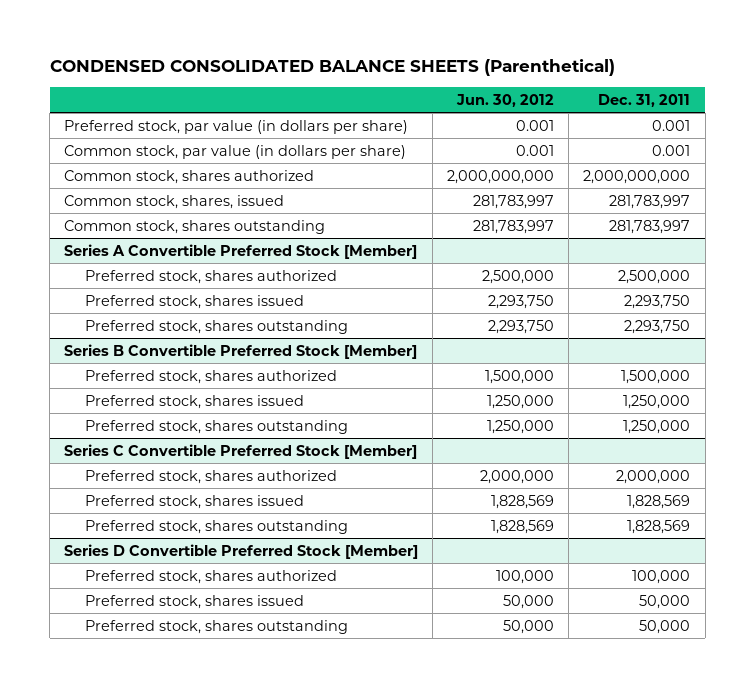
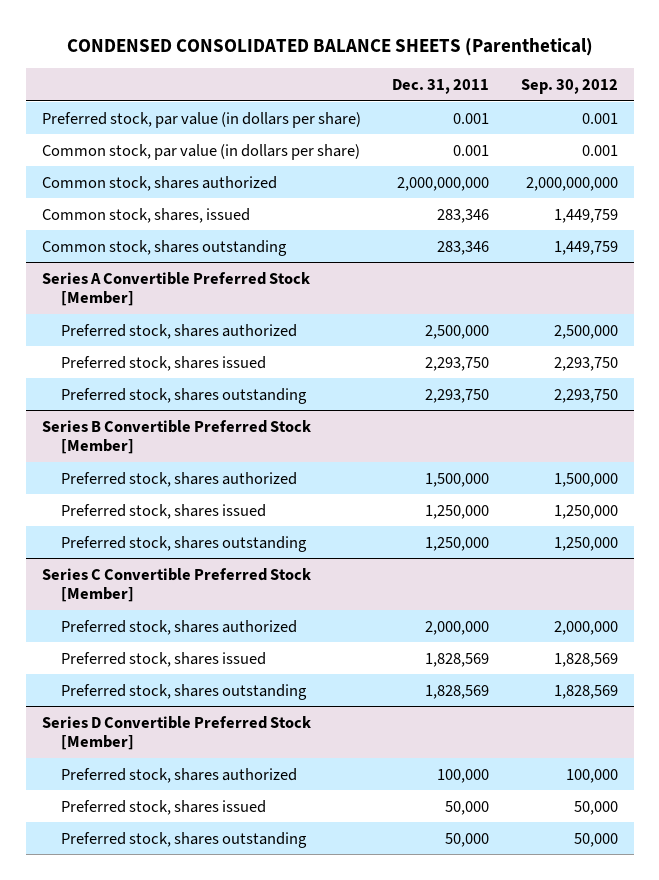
- | Jun. 30, 2012 | Dec. 31, 2011
+ | Dec. 31, 2011 | Sep. 30, 2012
- Common stock, shares, issued | 281,783,997 | 281,783,997
- Common stock, shares outstanding | 281,783,997 | 281,783,997
+ Common stock, shares, issued | 283,346 | 1,449,759
+ Common stock, shares outstanding | 283,346 | 1,449,759

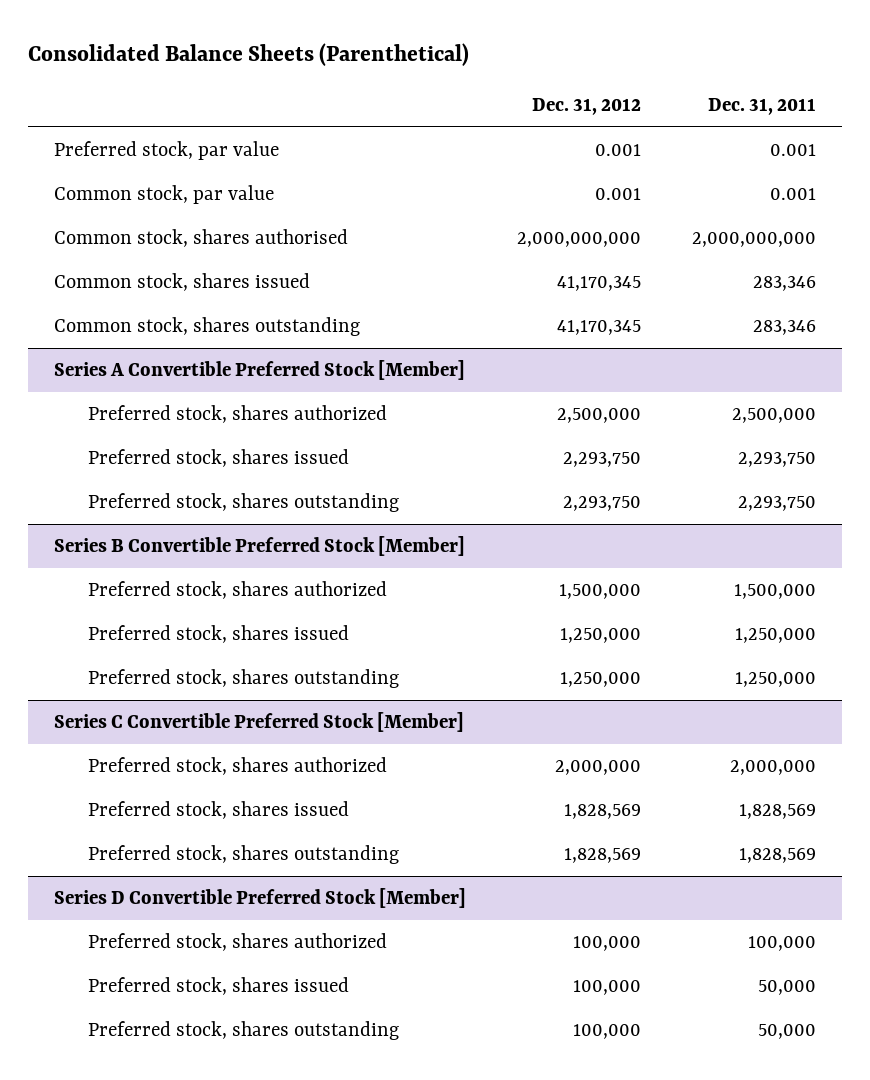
- CONDENSED CONSOLIDATED BALANCE SHEETS (Parenthetical)
+ Consolidated Balance Sheets (Parenthetical)
- | Dec. 31, 2011 | Sep. 30, 2012
+ | Dec. 31, 2012 | Dec. 31, 2011
- Preferred stock, par value (in dollars per share) | 0.001 | 0.001
- Common stock, par value (in dollars per share) | 0.001 | 0.001
- Common stock, shares authorized | 2,000,000,000 | 2,000,000,000
- Common stock, shares, issued | 283,346 | 1,449,759
+ Preferred stock, par value | 0.001 | 0.001
+ Common stock, par value | 0.001 | 0.001
+ Common stock, shares authorised | 2,000,000,000 | 2,000,000,000
+ Common stock, shares issued | 41,170,345 | 283,346

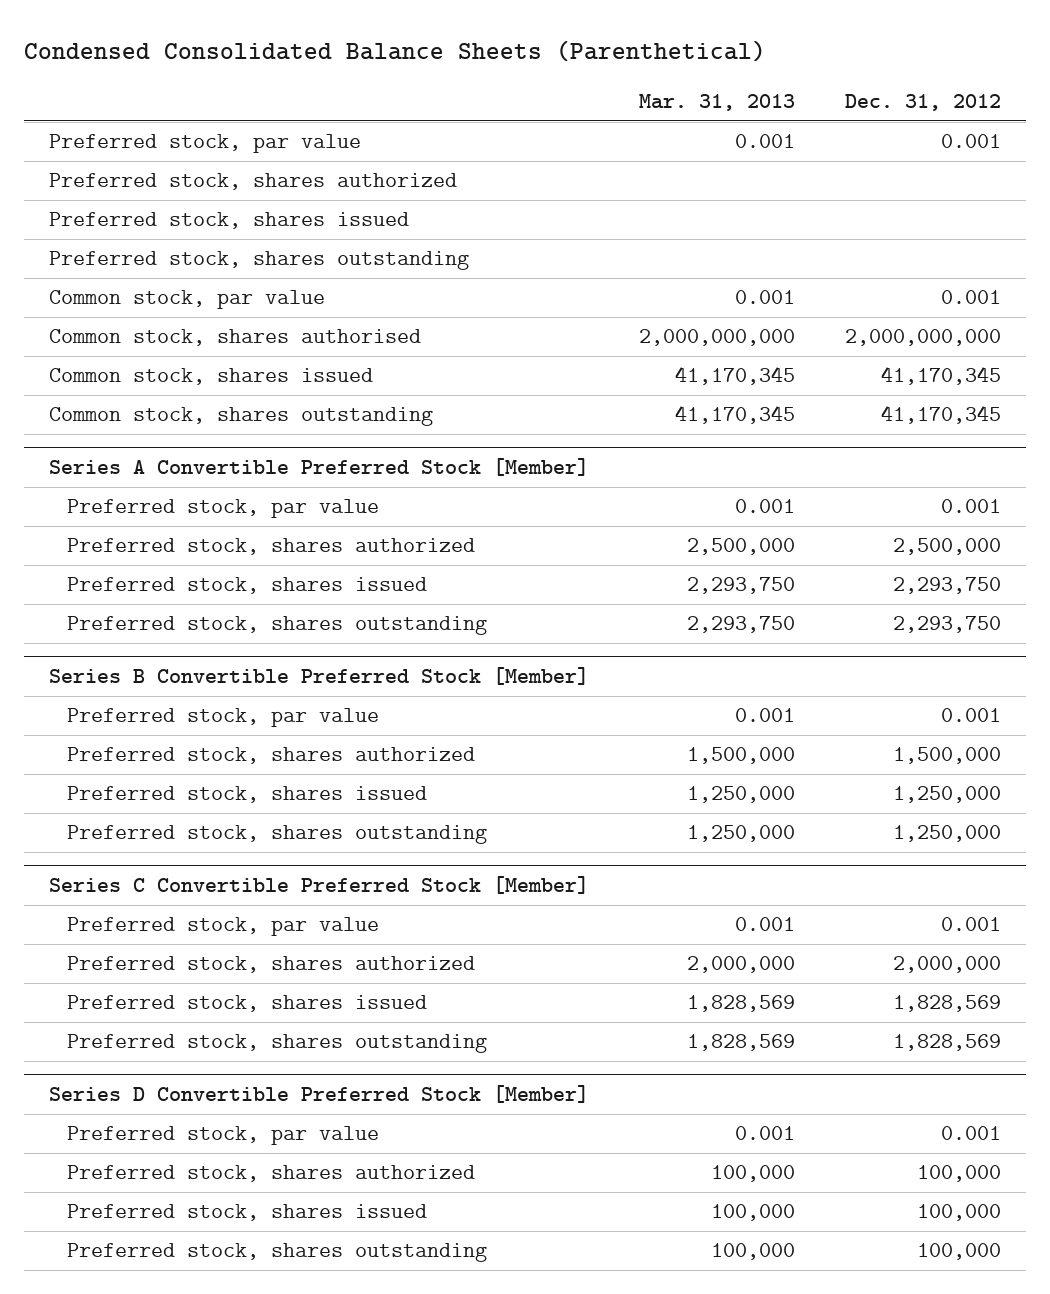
- Consolidated Balance Sheets (Parenthetical)
+ Condensed Consolidated Balance Sheets (Parenthetical)
- | Dec. 31, 2012 | Dec. 31, 2011
+ | Mar. 31, 2013 | Dec. 31, 2012
+ Preferred stock, shares authorized
+ Preferred stock, shares issued
+ Preferred stock, shares outstanding
@ Series A Convertible Preferred Stock [Member]
+ Preferred stock, par value | 0.001 | 0.001
@ Series B Convertible Preferred Stock [Member]
+ Preferred stock, par value | 0.001 | 0.001
@ Series C Convertible Preferred Stock [Member]
+ Preferred stock, par value | 0.001 | 0.001
@ Series D Convertible Preferred Stock [Member]
+ Preferred stock, par value | 0.001 | 0.001

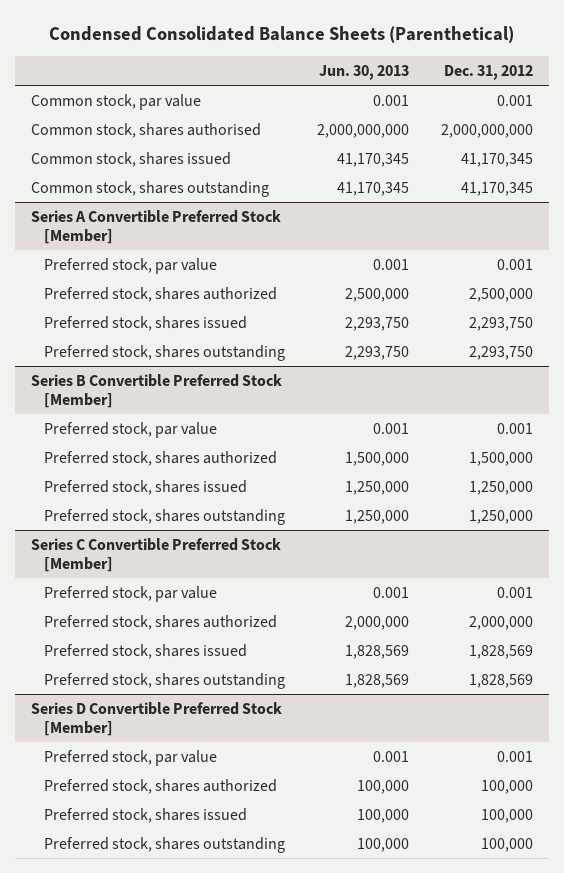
- | Mar. 31, 2013 | Dec. 31, 2012
+ | Jun. 30, 2013 | Dec. 31, 2012
- Preferred stock, par value | 0.001 | 0.001
- Preferred stock, shares authorized
- Preferred stock, shares issued
- Preferred stock, shares outstanding

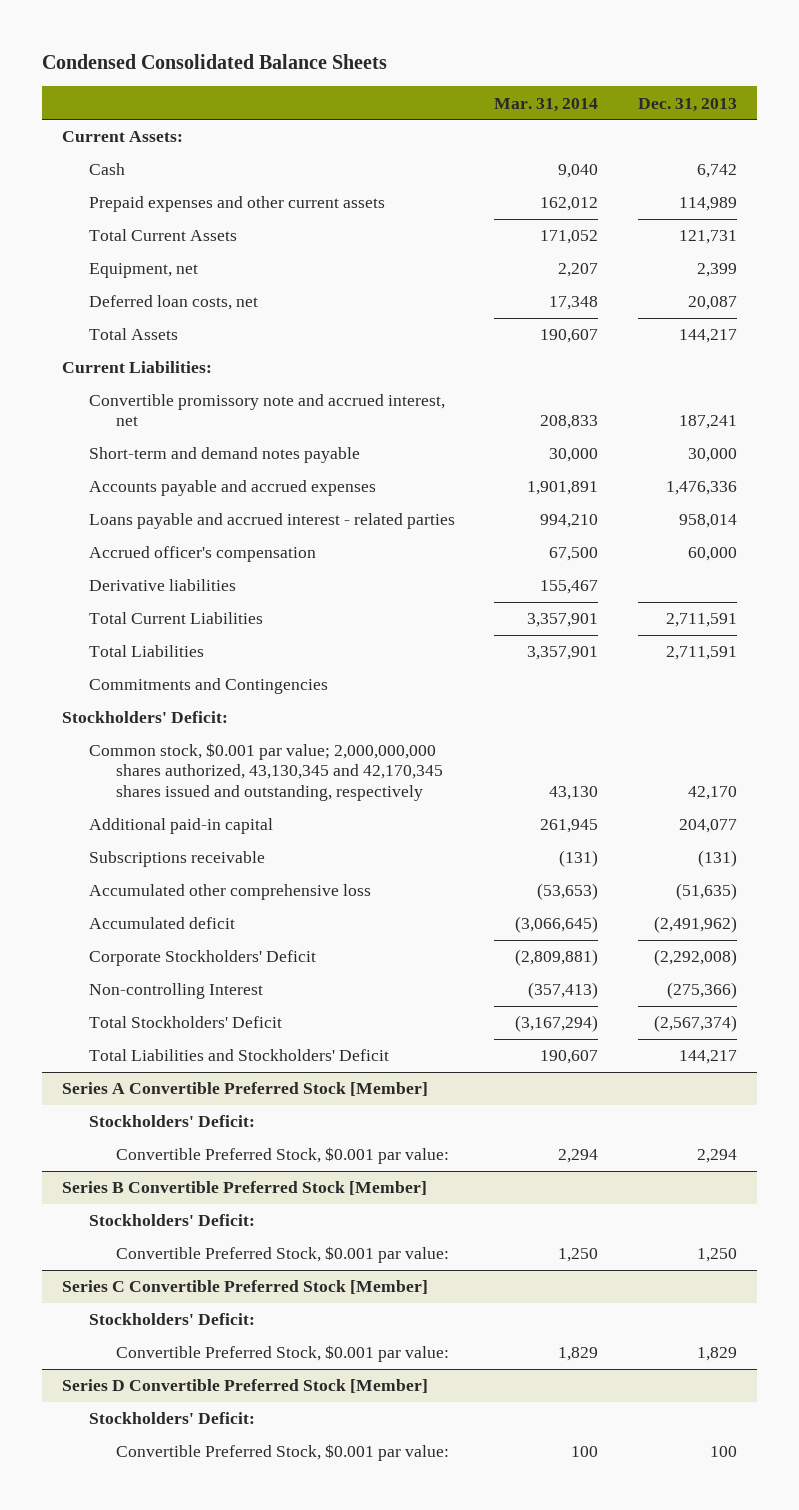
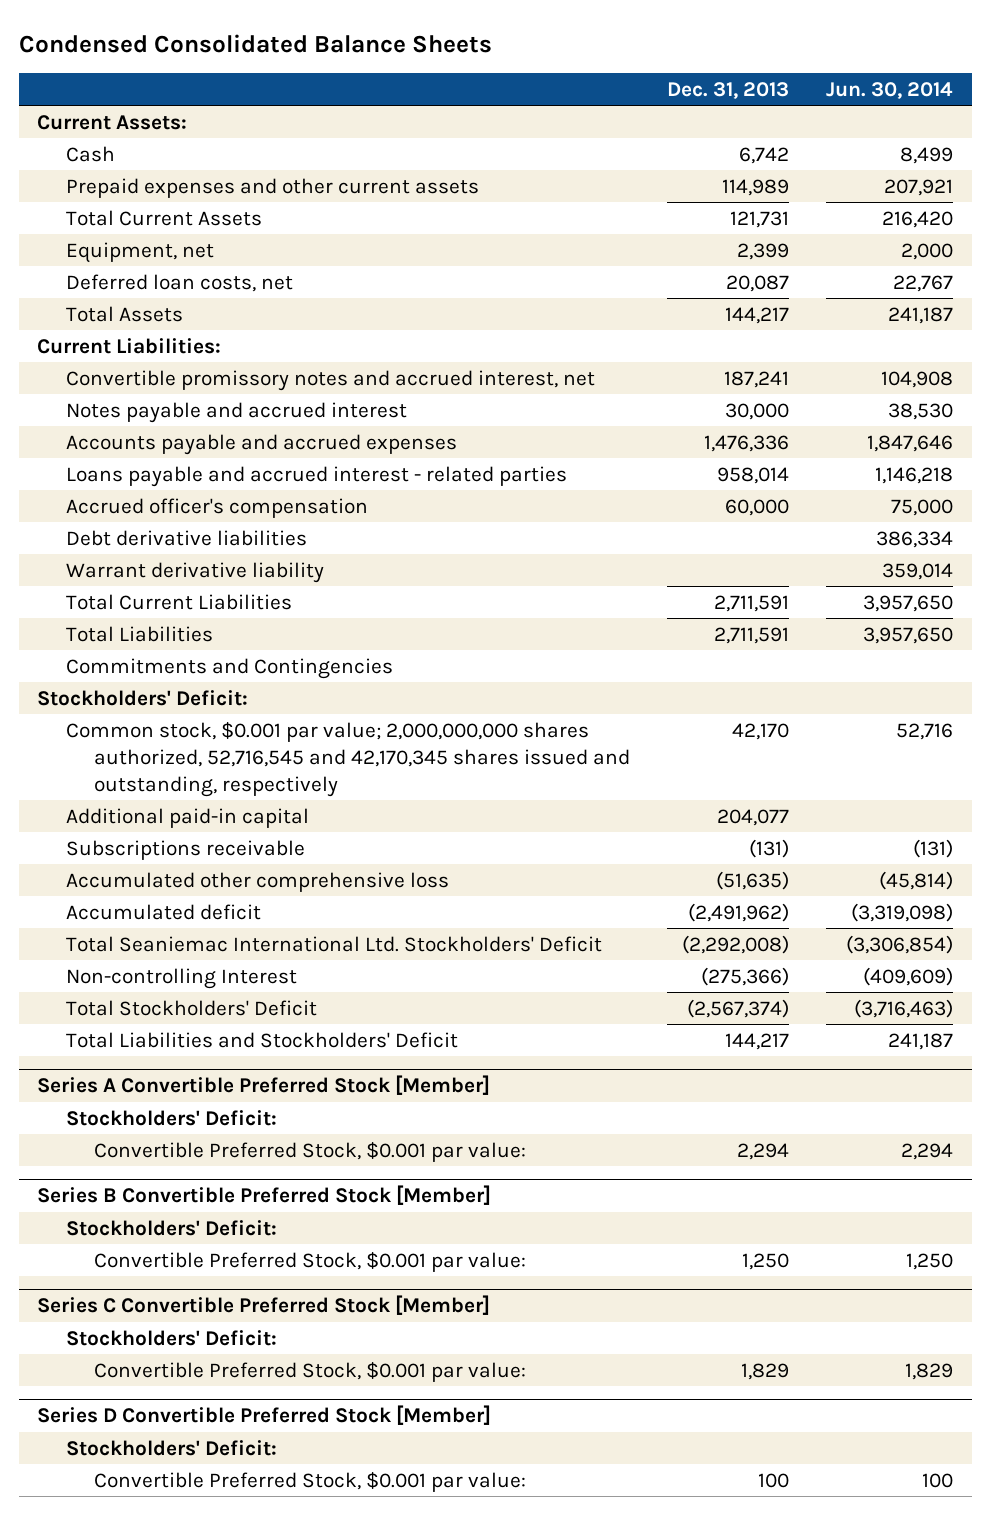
- | Mar. 31, 2014 | Dec. 31, 2013
+ | Dec. 31, 2013 | Jun. 30, 2014
- Convertible promissory note and accrued interest, net | 208,833 | 187,241
- Short-term and demand notes payable | 30,000 | 30,000
+ Convertible promissory notes and accrued interest, net | 187,241 | 104,908
+ Notes payable and accrued interest | 30,000 | 38,530
- Derivative liabilities | 155,467 |
+ Debt derivative liabilities | | 386,334
+ Warrant derivative liability | | 359,014
- Common stock, $0.001 par value; 2,000,000,000 shares authorized, 43,130,345 and 42,170,345 shares issued and outstanding, respectively | 43,130 | 42,170
+ Common stock, $0.001 par value; 2,000,000,000 shares authorized, 52,716,545 and 42,170,345 shares issued and outstanding, respectively | 42,170 | 52,716
- Corporate Stockholders' Deficit | (2,809,881) | (2,292,008)
+ Total Seaniemac International Ltd. Stockholders' Deficit | (2,292,008) | (3,306,854)

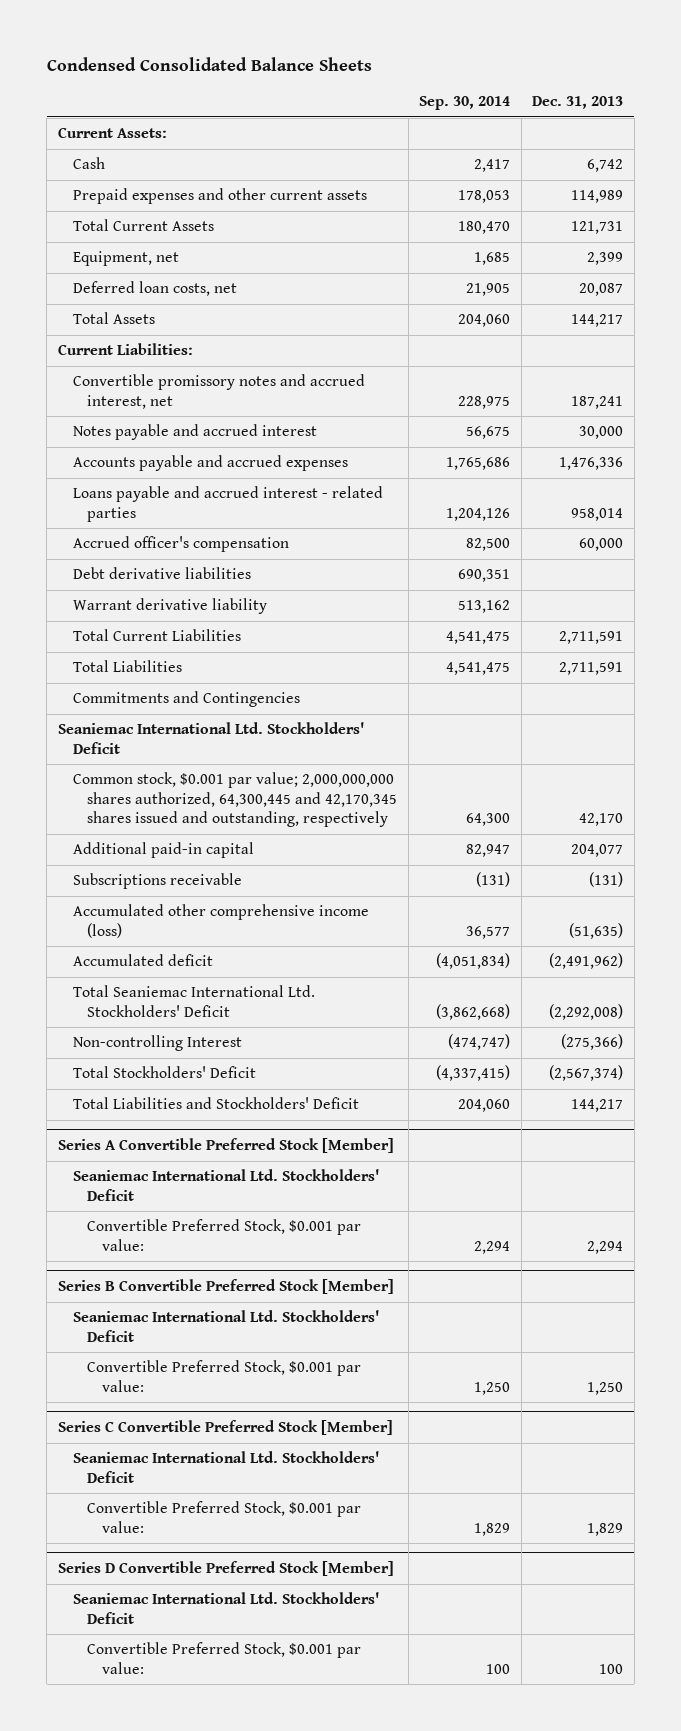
- | Dec. 31, 2013 | Jun. 30, 2014
+ | Sep. 30, 2014 | Dec. 31, 2013
- Stockholders' Deficit:
- Common stock, $0.001 par value; 2,000,000,000 shares authorized, 52,716,545 and 42,170,345 shares issued and outstanding, respectively | 42,170 | 52,716
+ Seaniemac International Ltd. Stockholders' Deficit
+ Common stock, $0.001 par value; 2,000,000,000 shares authorized, 64,300,445 and 42,170,345 shares issued and outstanding, respectively | 64,300 | 42,170
- Accumulated other comprehensive loss | (51,635) | (45,814)
+ Accumulated other comprehensive income (loss) | 36,577 | (51,635)
@ Series A Convertible Preferred Stock [Member]
- Stockholders' Deficit:
+ Seaniemac International Ltd. Stockholders' Deficit
@ Series B Convertible Preferred Stock [Member]
- Stockholders' Deficit:
+ Seaniemac International Ltd. Stockholders' Deficit
@ Series C Convertible Preferred Stock [Member]
- Stockholders' Deficit:
+ Seaniemac International Ltd. Stockholders' Deficit
@ Series D Convertible Preferred Stock [Member]
- Stockholders' Deficit:
+ Seaniemac International Ltd. Stockholders' Deficit

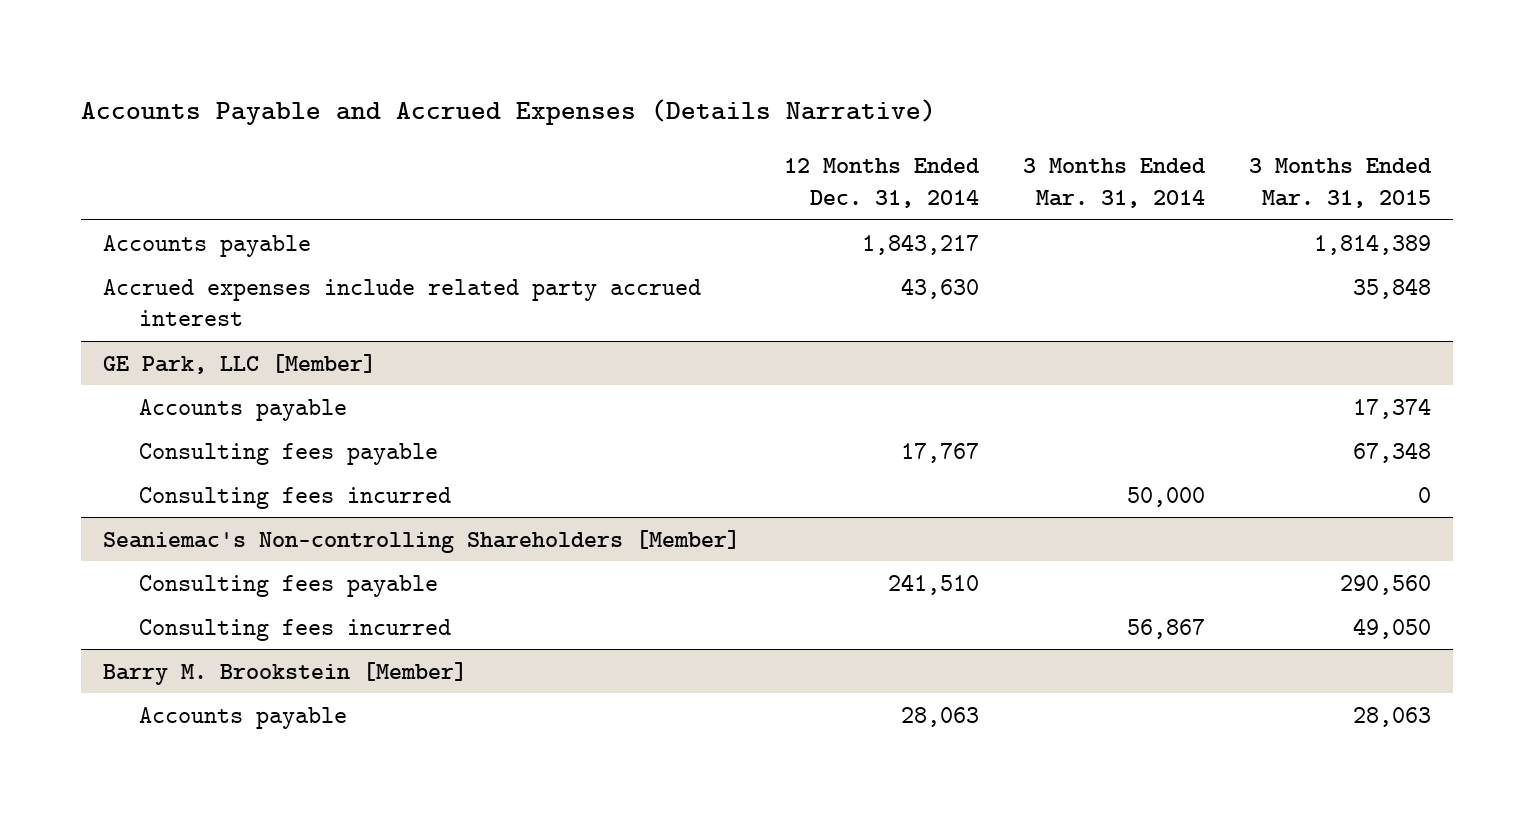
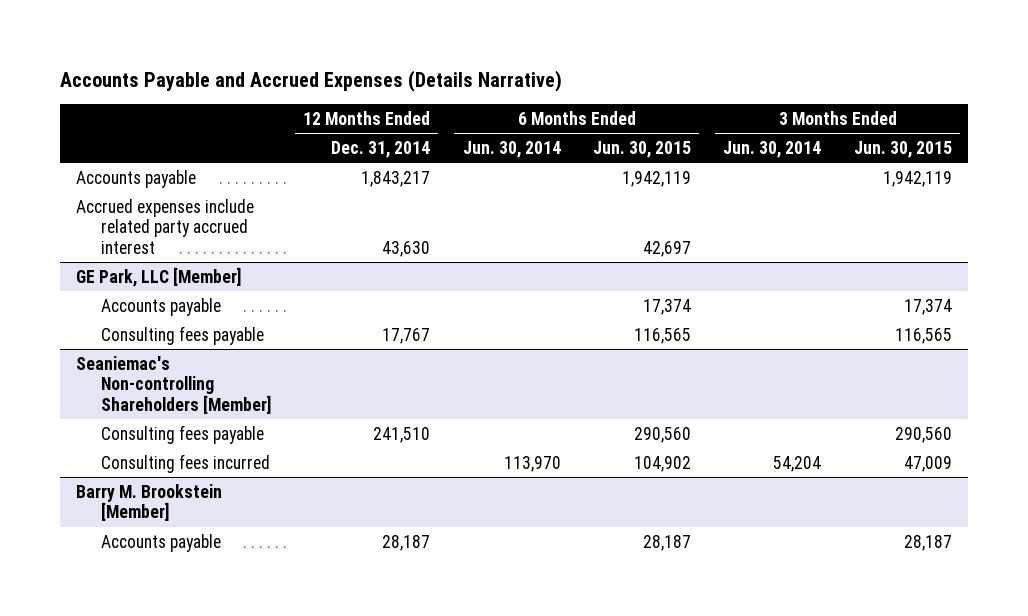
- | 12 Months Ended Dec. 31, 2014 | 3 Months Ended Mar. 31, 2014 | 3 Months Ended Mar. 31, 2015
+ | 12 Months Ended Dec. 31, 2014 | 6 Months Ended Jun. 30, 2014 | 6 Months Ended Jun. 30, 2015 | 3 Months Ended Jun. 30, 2014 | 3 Months Ended Jun. 30, 2015
@ GE Park, LLC [Member]
- Consulting fees incurred | | 50,000 | 0
@ Barry M. Brookstein [Member]
- Accounts payable | 28,063 | | 28,063
+ Accounts payable | 28,187 | | 28,187 | | 28,187

